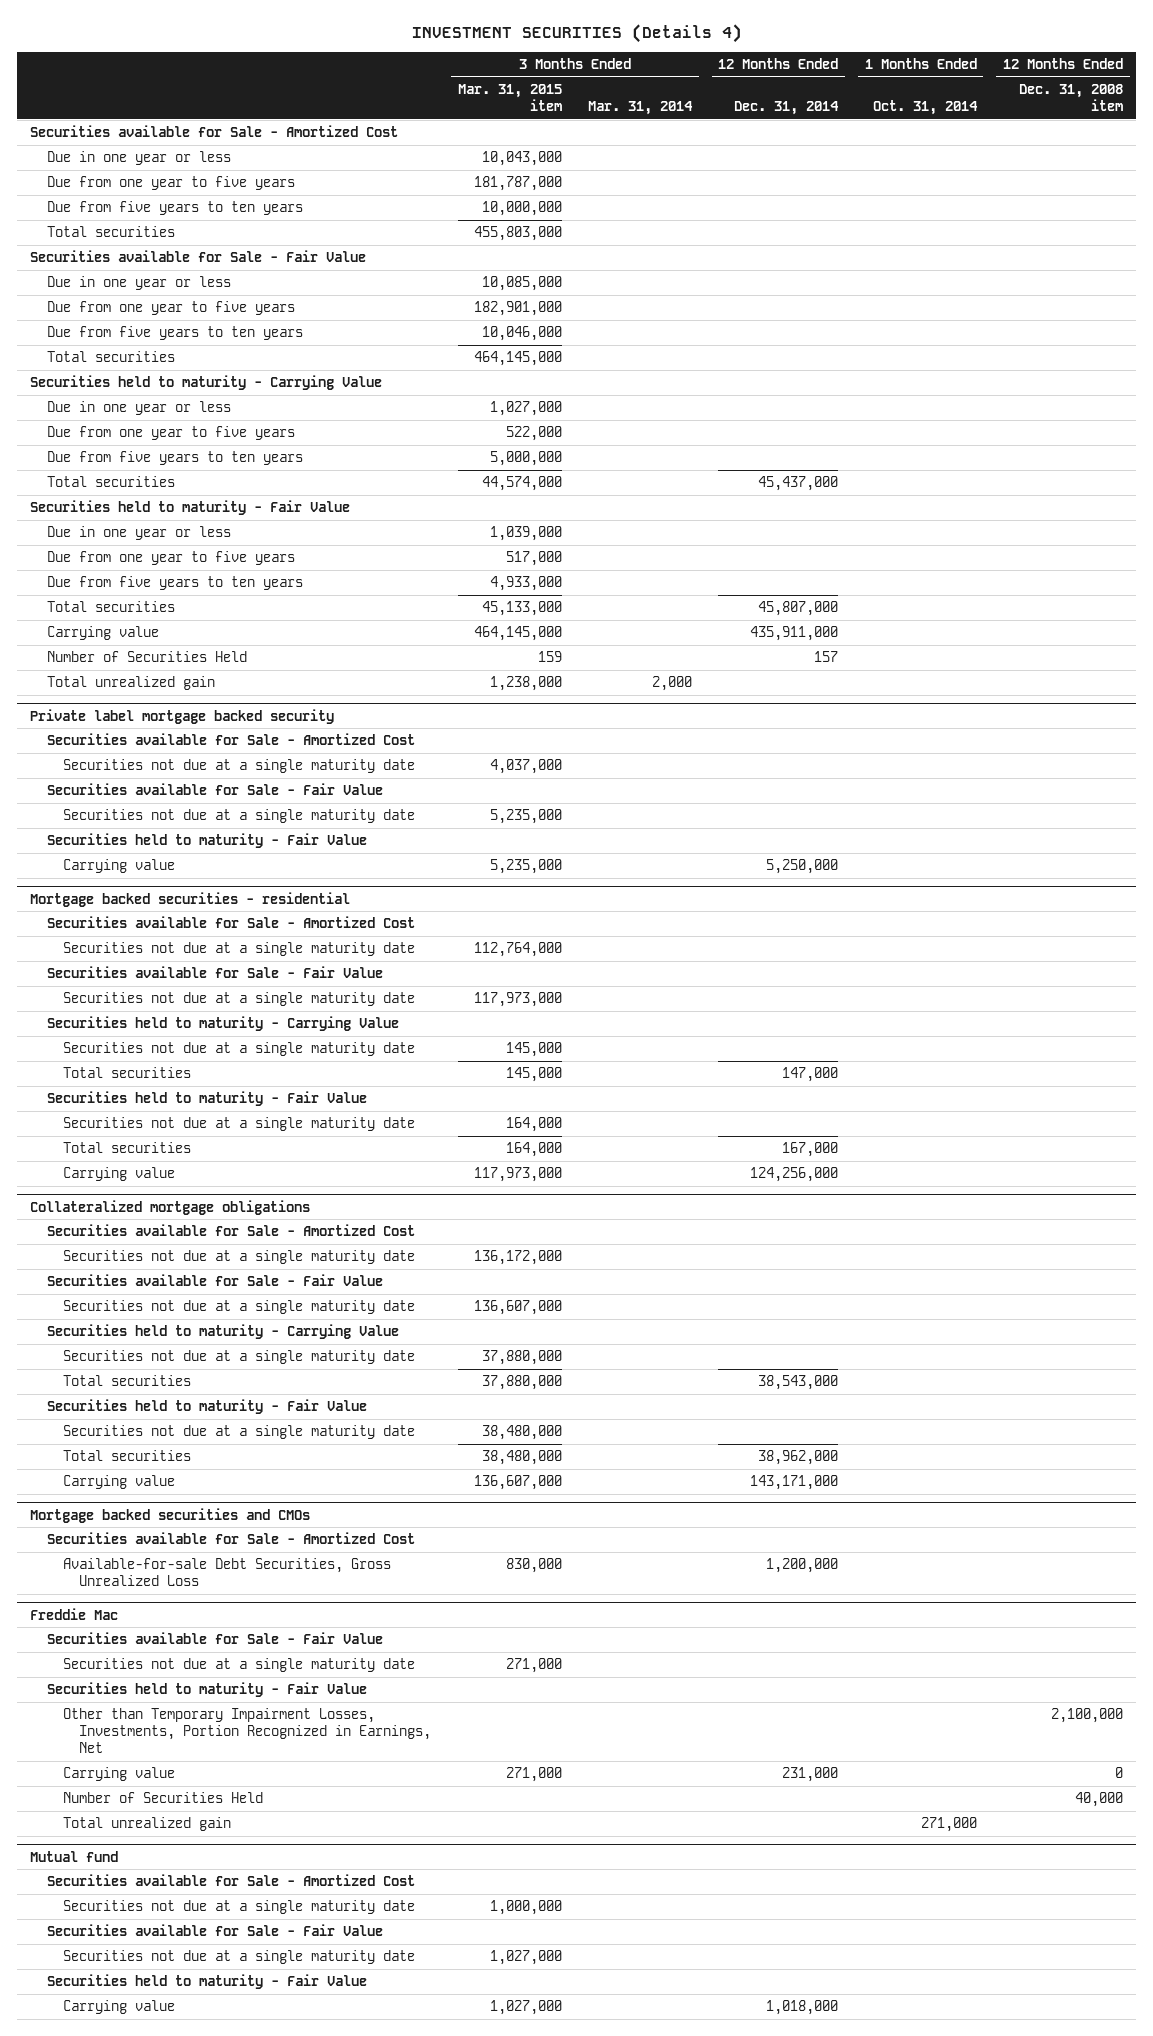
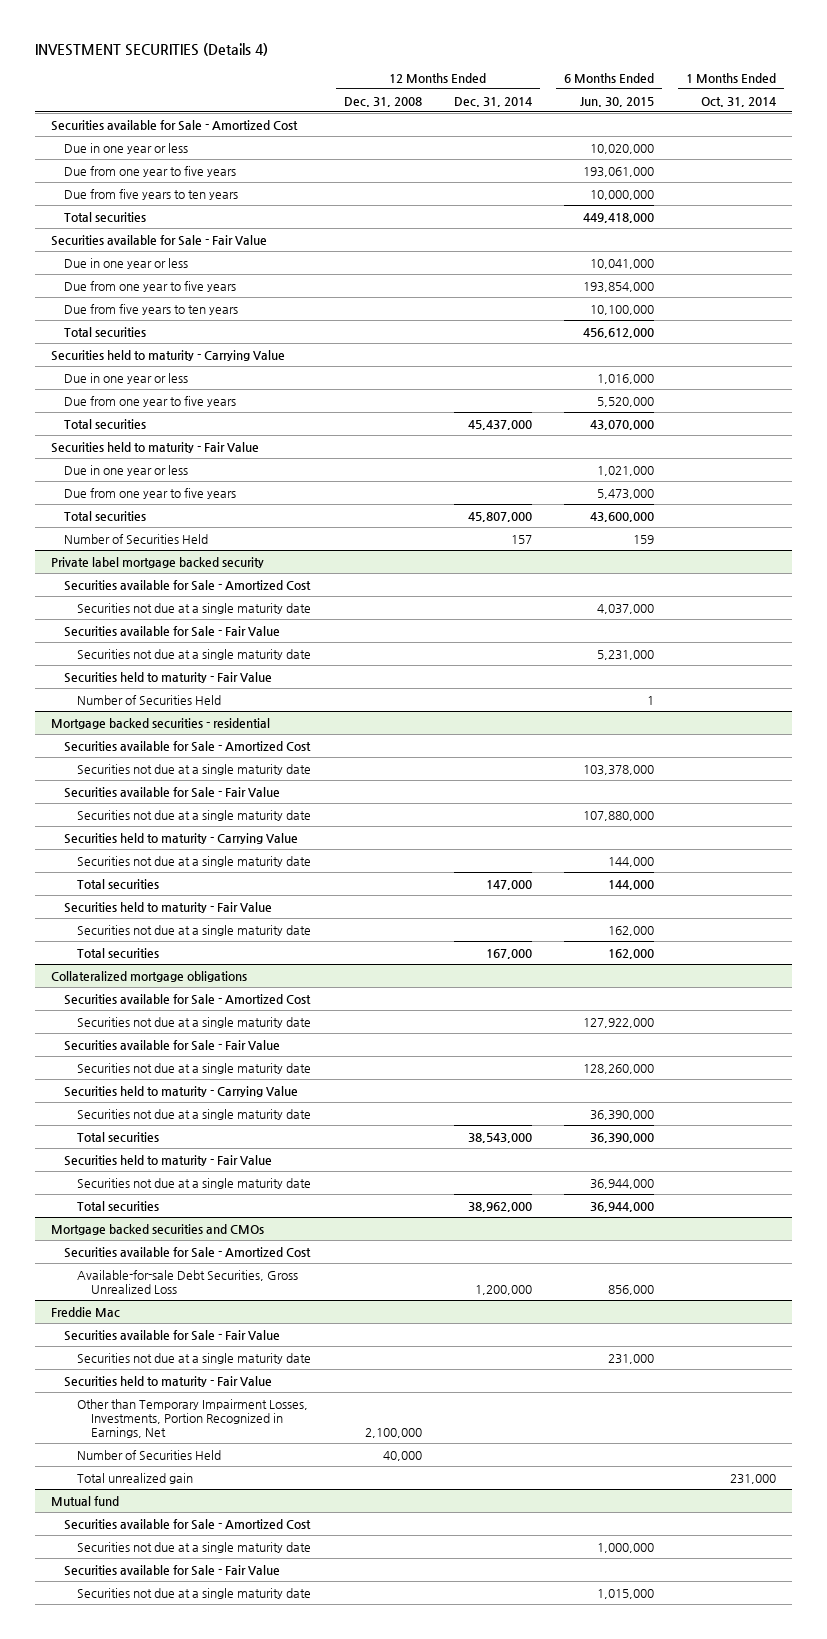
- | 3 Months Ended Mar. 31, 2015 item | 3 Months Ended Mar. 31, 2014 | 12 Months Ended Dec. 31, 2014 | 1 Months Ended Oct. 31, 2014 | 12 Months Ended Dec. 31, 2008 item
+ | 12 Months Ended Dec. 31, 2008 | 12 Months Ended Dec. 31, 2014 | 6 Months Ended Jun. 30, 2015 | 1 Months Ended Oct. 31, 2014
- Due from five years to ten years | 5,000,000 | | | |
- Due from five years to ten years | 4,933,000 | | | |
- Carrying value | 464,145,000 | | 435,911,000 | |
- Total unrealized gain | 1,238,000 | 2,000 | | |
@ Private label mortgage backed security
- Carrying value | 5,235,000 | | 5,250,000 | |
+ Number of Securities Held | | | 1 |
@ Mortgage backed securities - residential
- Carrying value | 117,973,000 | | 124,256,000 | |
@ Collateralized mortgage obligations
- Carrying value | 136,607,000 | | 143,171,000 | |
@ Freddie Mac
- Carrying value | 271,000 | | 231,000 | | 0
- Total unrealized gain | | | | 271,000 |
+ Total unrealized gain | | | | 231,000
@ Mutual fund
- Securities held to maturity - Fair Value
- Carrying value | 1,027,000 | | 1,018,000 | |

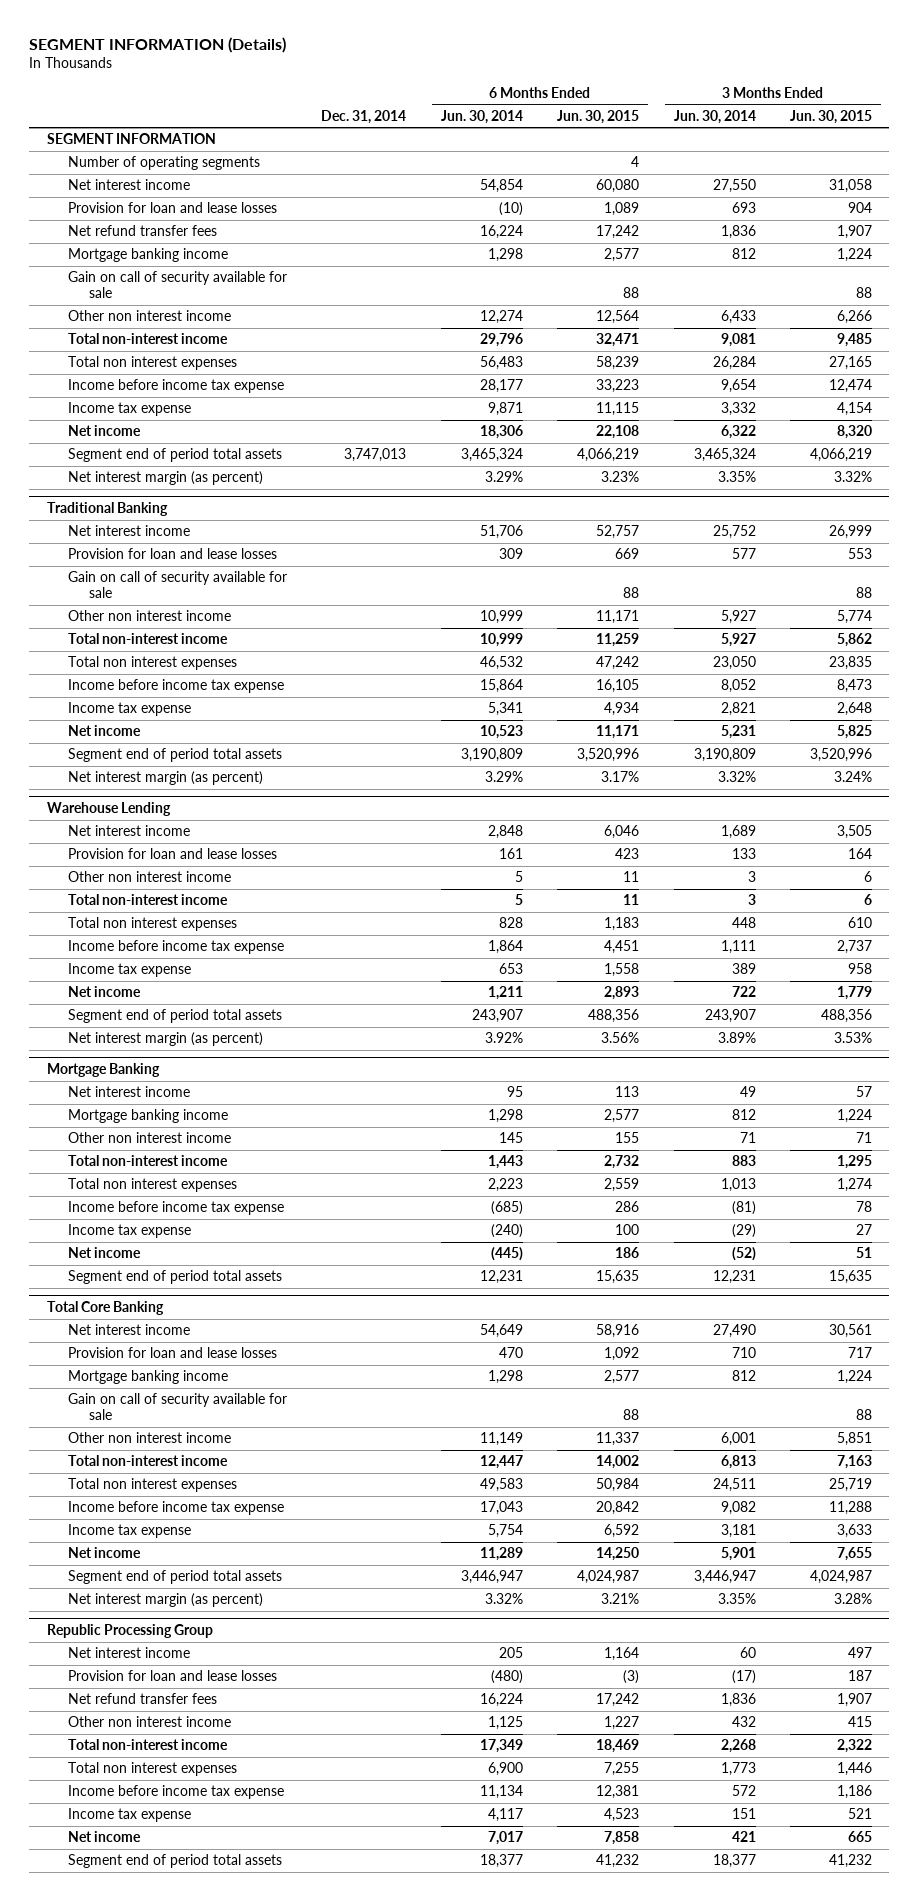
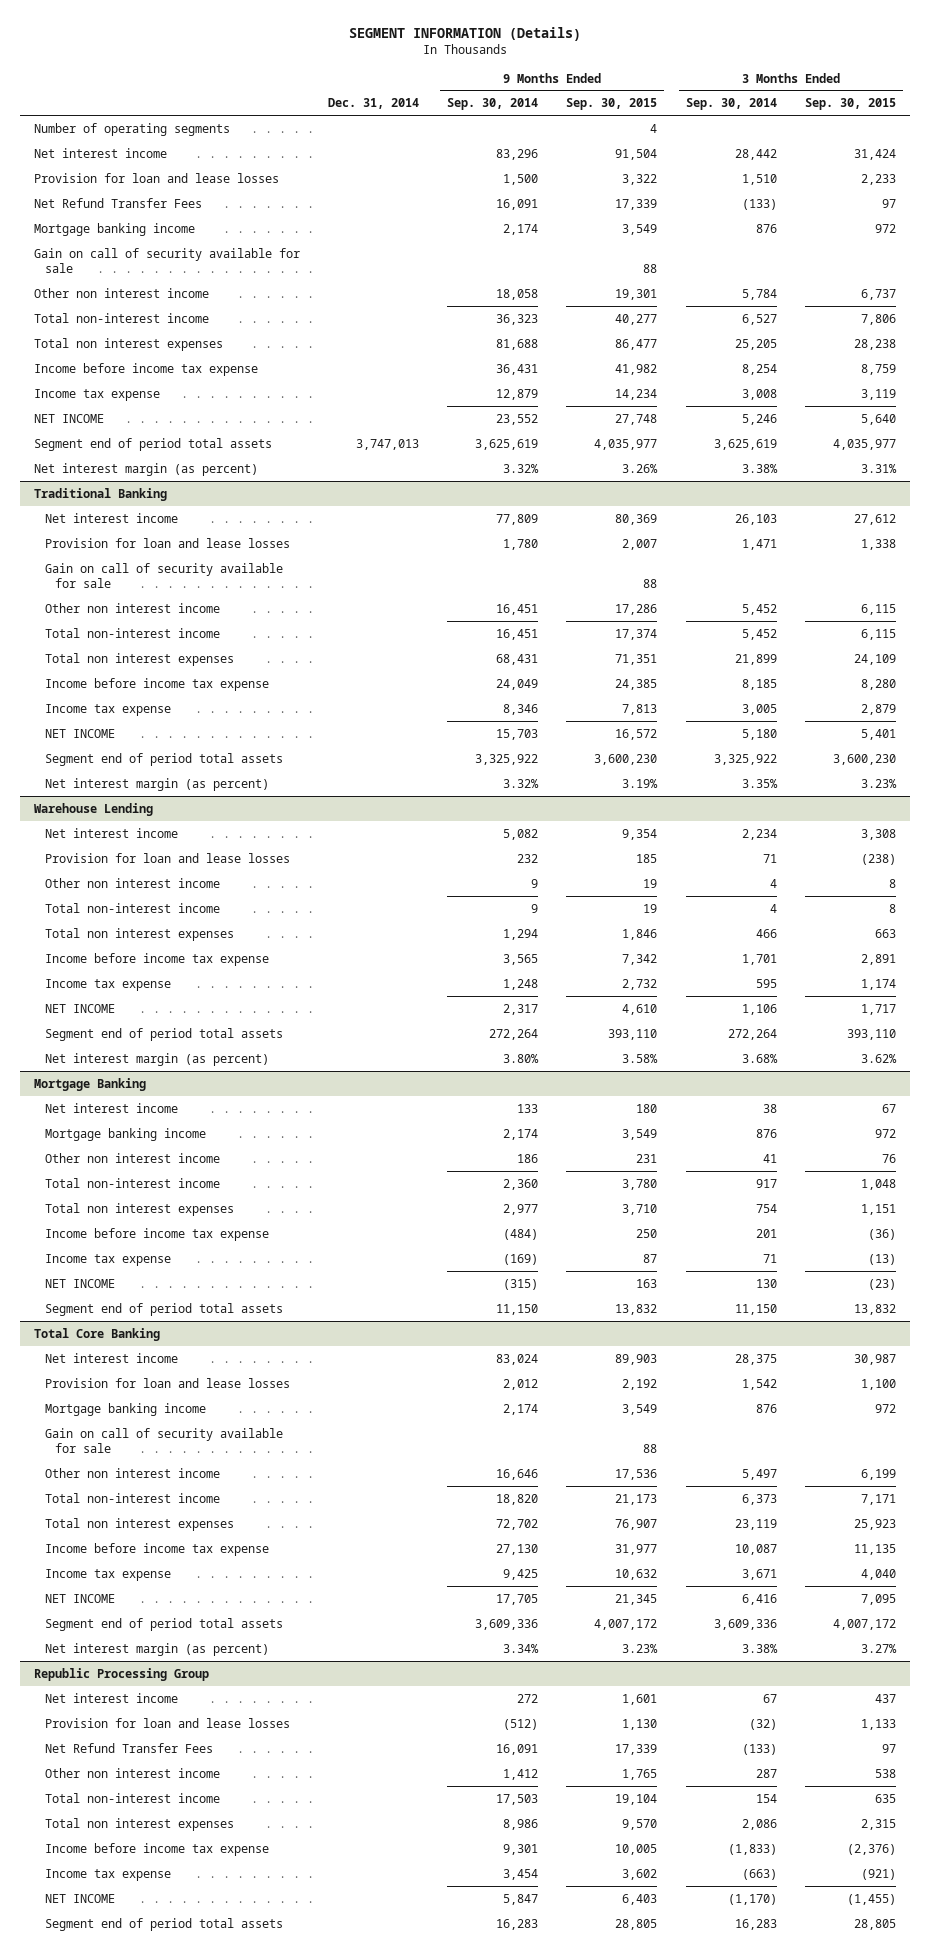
- | Dec. 31, 2014 | 6 Months Ended Jun. 30, 2014 | 6 Months Ended Jun. 30, 2015 | 3 Months Ended Jun. 30, 2014 | 3 Months Ended Jun. 30, 2015
+ | Dec. 31, 2014 | 9 Months Ended Sep. 30, 2014 | 9 Months Ended Sep. 30, 2015 | 3 Months Ended Sep. 30, 2014 | 3 Months Ended Sep. 30, 2015
- SEGMENT INFORMATION
- Net refund transfer fees | | 16,224 | 17,242 | 1,836 | 1,907
+ Net Refund Transfer Fees | | 16,091 | 17,339 | (133) | 97
- Net income | | 18,306 | 22,108 | 6,322 | 8,320
+ NET INCOME | | 23,552 | 27,748 | 5,246 | 5,640
@ Traditional Banking
- Net income | | 10,523 | 11,171 | 5,231 | 5,825
+ NET INCOME | | 15,703 | 16,572 | 5,180 | 5,401
@ Warehouse Lending
- Net income | | 1,211 | 2,893 | 722 | 1,779
+ NET INCOME | | 2,317 | 4,610 | 1,106 | 1,717
@ Mortgage Banking
- Net income | | (445) | 186 | (52) | 51
+ NET INCOME | | (315) | 163 | 130 | (23)
@ Total Core Banking
- Net income | | 11,289 | 14,250 | 5,901 | 7,655
+ NET INCOME | | 17,705 | 21,345 | 6,416 | 7,095
@ Republic Processing Group
- Net refund transfer fees | | 16,224 | 17,242 | 1,836 | 1,907
+ Net Refund Transfer Fees | | 16,091 | 17,339 | (133) | 97
- Net income | | 7,017 | 7,858 | 421 | 665
+ NET INCOME | | 5,847 | 6,403 | (1,170) | (1,455)

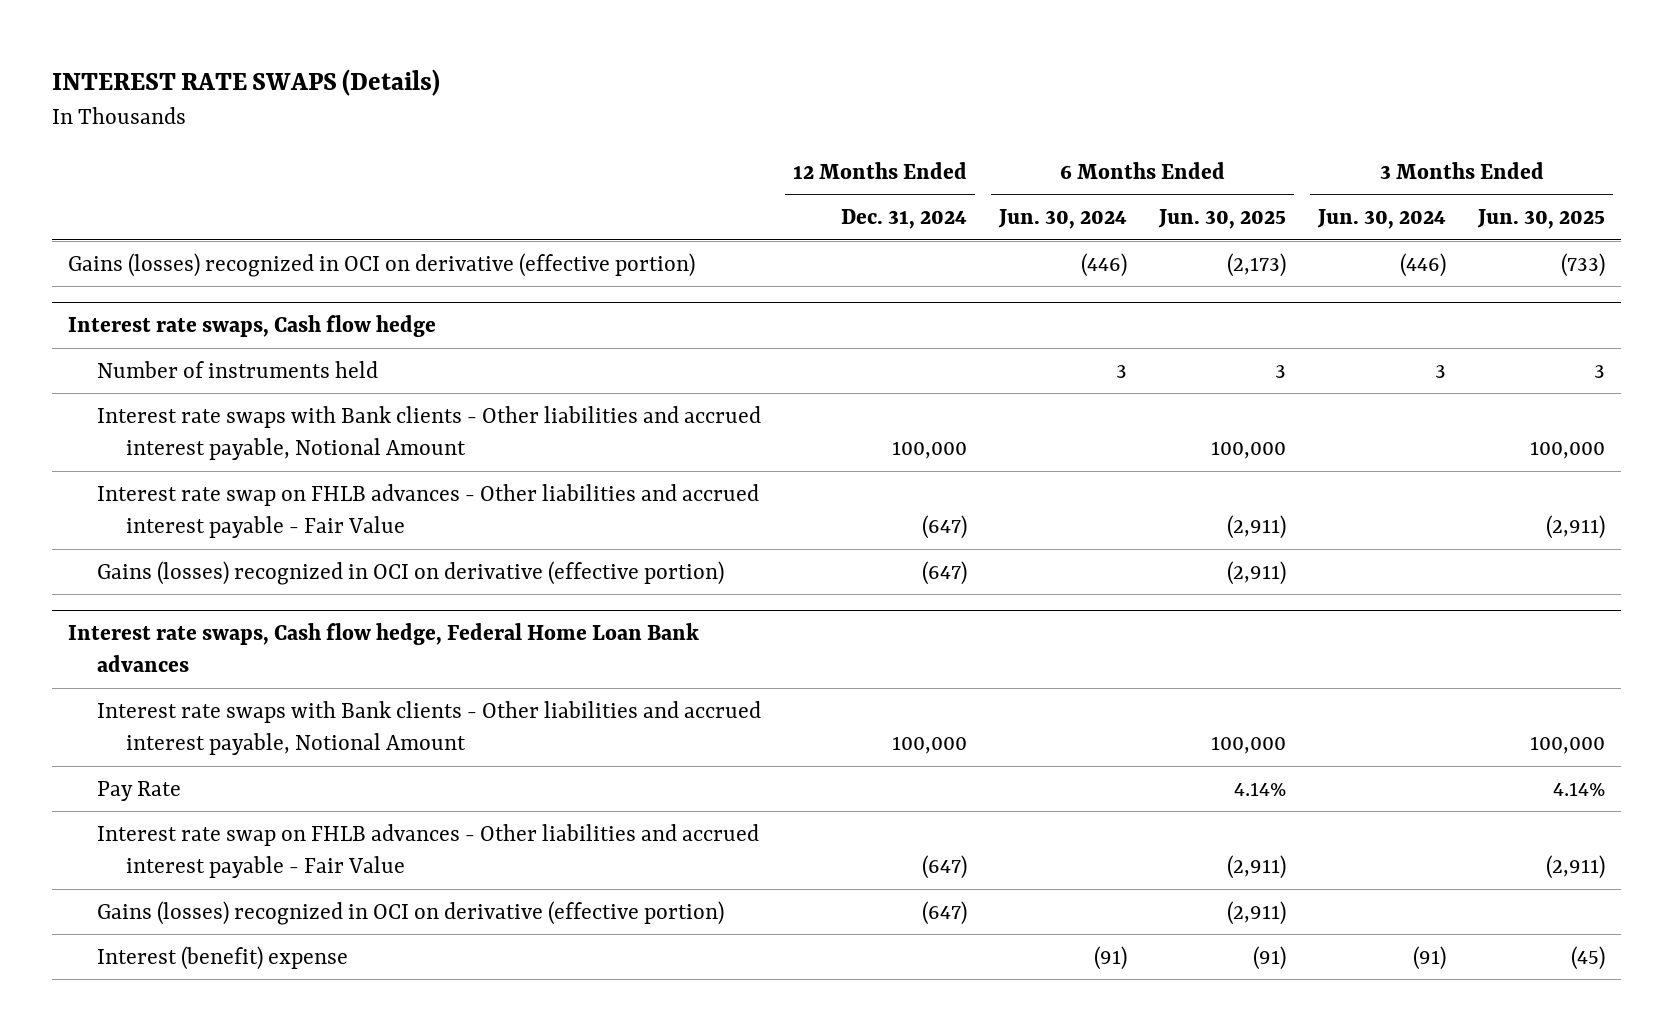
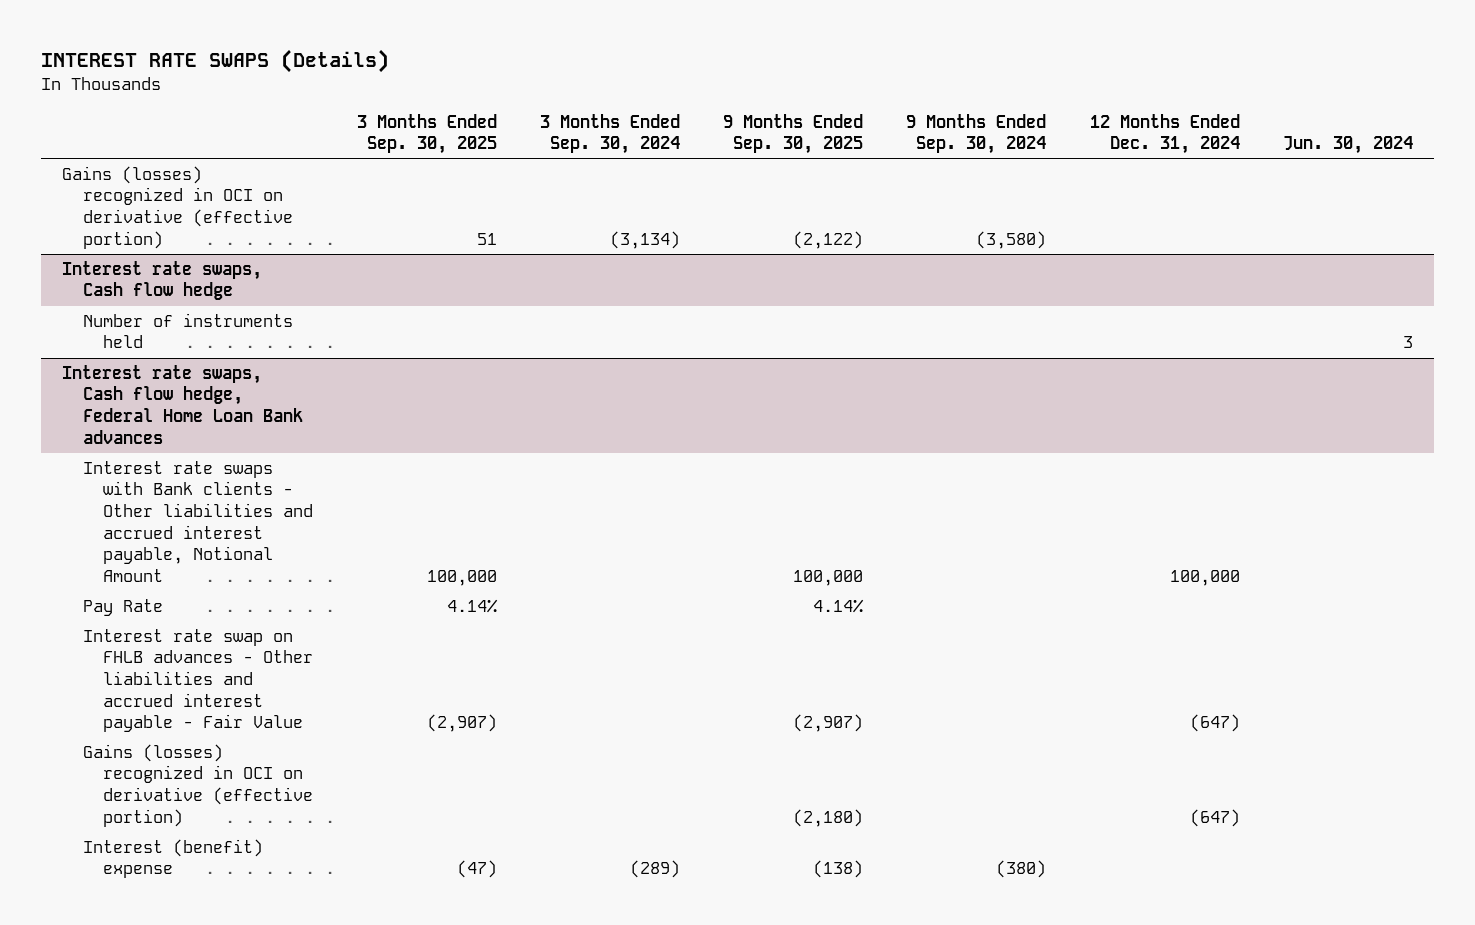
- | 12 Months Ended Dec. 31, 2024 | 6 Months Ended Jun. 30, 2024 | 6 Months Ended Jun. 30, 2025 | 3 Months Ended Jun. 30, 2024 | 3 Months Ended Jun. 30, 2025
+ | 3 Months Ended Sep. 30, 2025 | 3 Months Ended Sep. 30, 2024 | 9 Months Ended Sep. 30, 2025 | 9 Months Ended Sep. 30, 2024 | 12 Months Ended Dec. 31, 2024 | Jun. 30, 2024
@ Interest rate swaps, Cash flow hedge
- Interest rate swaps with Bank clients - Other liabilities and accrued interest payable, Notional Amount | 100,000 | | 100,000 | | 100,000
- Interest rate swap on FHLB advances - Other liabilities and accrued interest payable - Fair Value | (647) | | (2,911) | | (2,911)
- Gains (losses) recognized in OCI on derivative (effective portion) | (647) | | (2,911) | |

